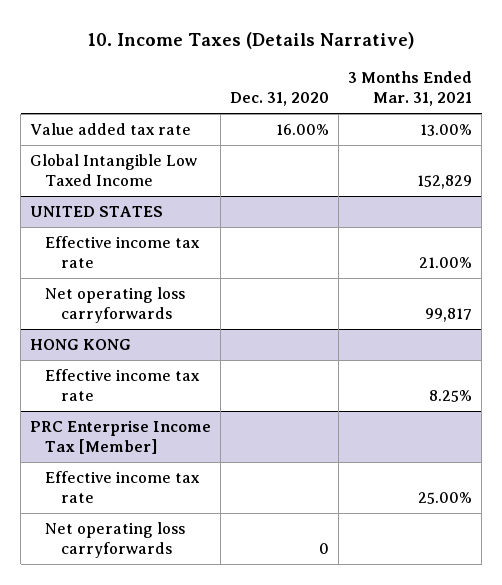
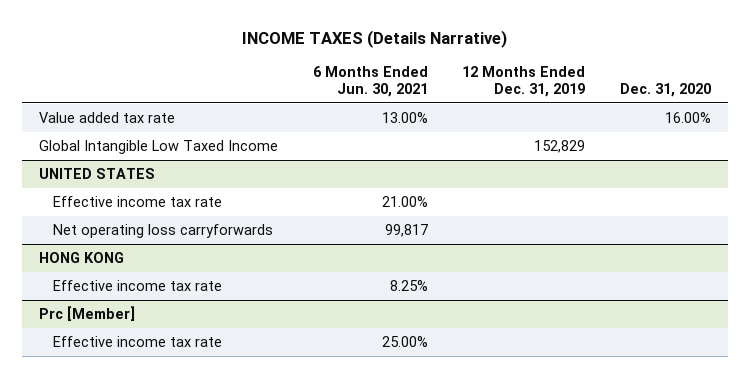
- 10. Income Taxes (Details Narrative)
+ INCOME TAXES (Details Narrative)
- | Dec. 31, 2020 | 3 Months Ended Mar. 31, 2021
+ | 6 Months Ended Jun. 30, 2021 | 12 Months Ended Dec. 31, 2019 | Dec. 31, 2020
- PRC Enterprise Income Tax [Member]
+ Prc [Member]
- Net operating loss carryforwards | 0 |

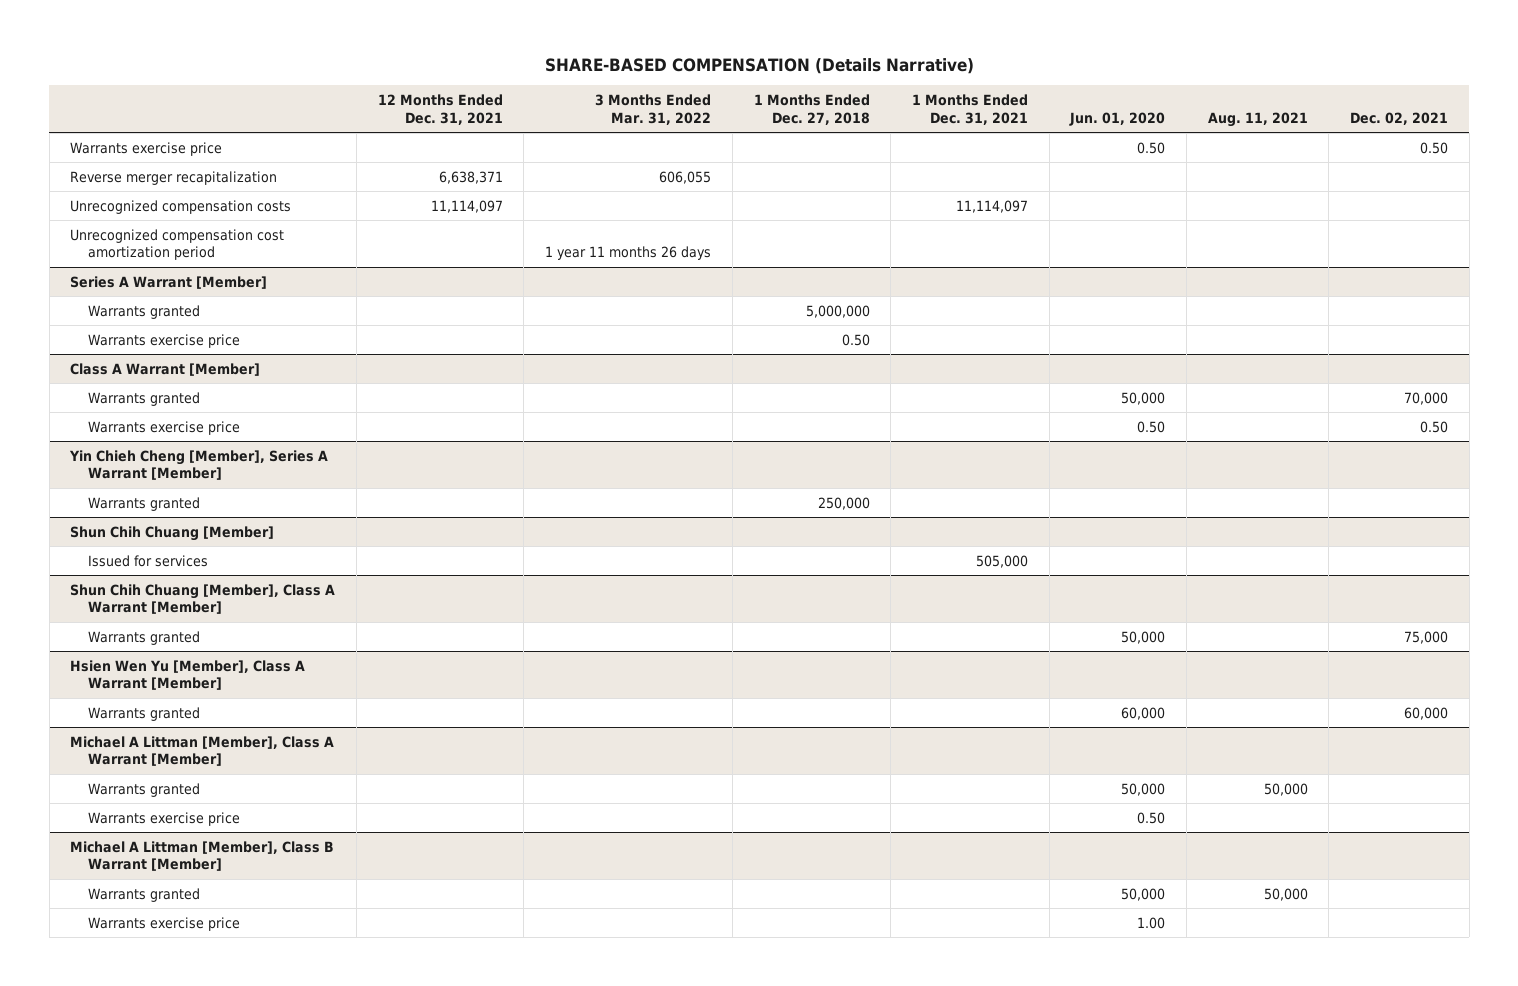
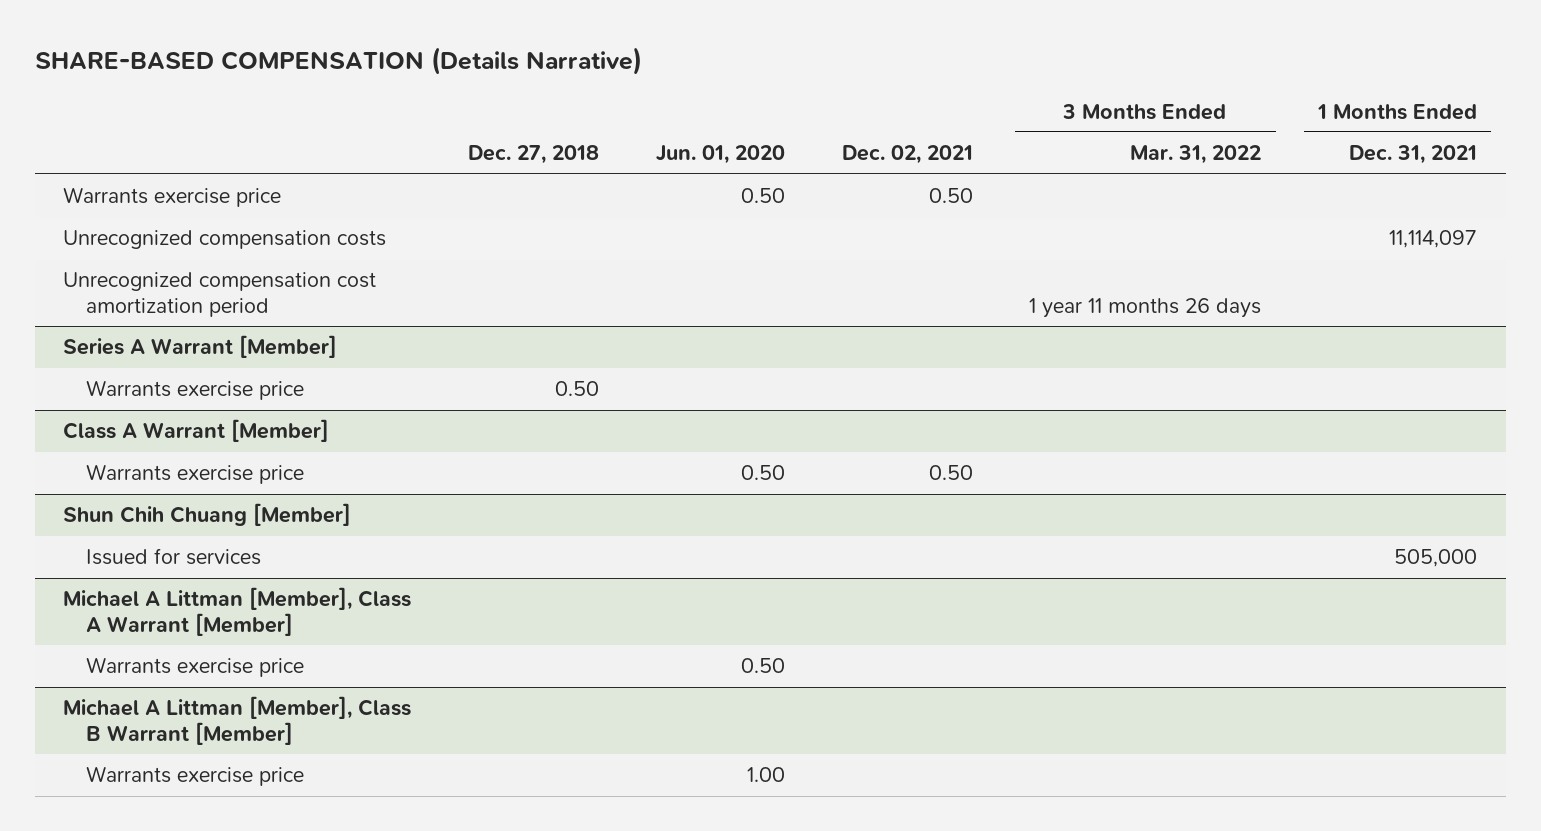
- | 12 Months Ended Dec. 31, 2021 | 3 Months Ended Mar. 31, 2022 | 1 Months Ended Dec. 27, 2018 | 1 Months Ended Dec. 31, 2021 | Jun. 01, 2020 | Aug. 11, 2021 | Dec. 02, 2021
+ | Dec. 27, 2018 | Jun. 01, 2020 | Dec. 02, 2021 | 3 Months Ended Mar. 31, 2022 | 1 Months Ended Dec. 31, 2021
- Reverse merger recapitalization | 6,638,371 | 606,055 | | | | |
@ Series A Warrant [Member]
- Warrants granted | | | 5,000,000 | | | |
@ Class A Warrant [Member]
- Warrants granted | | | | | 50,000 | | 70,000
- Yin Chieh Cheng [Member], Series A Warrant [Member]
- Warrants granted | | | 250,000 | | | |
- Shun Chih Chuang [Member], Class A Warrant [Member]
- Warrants granted | | | | | 50,000 | | 75,000
- Hsien Wen Yu [Member], Class A Warrant [Member]
- Warrants granted | | | | | 60,000 | | 60,000
@ Michael A Littman [Member], Class A Warrant [Member]
- Warrants granted | | | | | 50,000 | 50,000 |
@ Michael A Littman [Member], Class B Warrant [Member]
- Warrants granted | | | | | 50,000 | 50,000 |

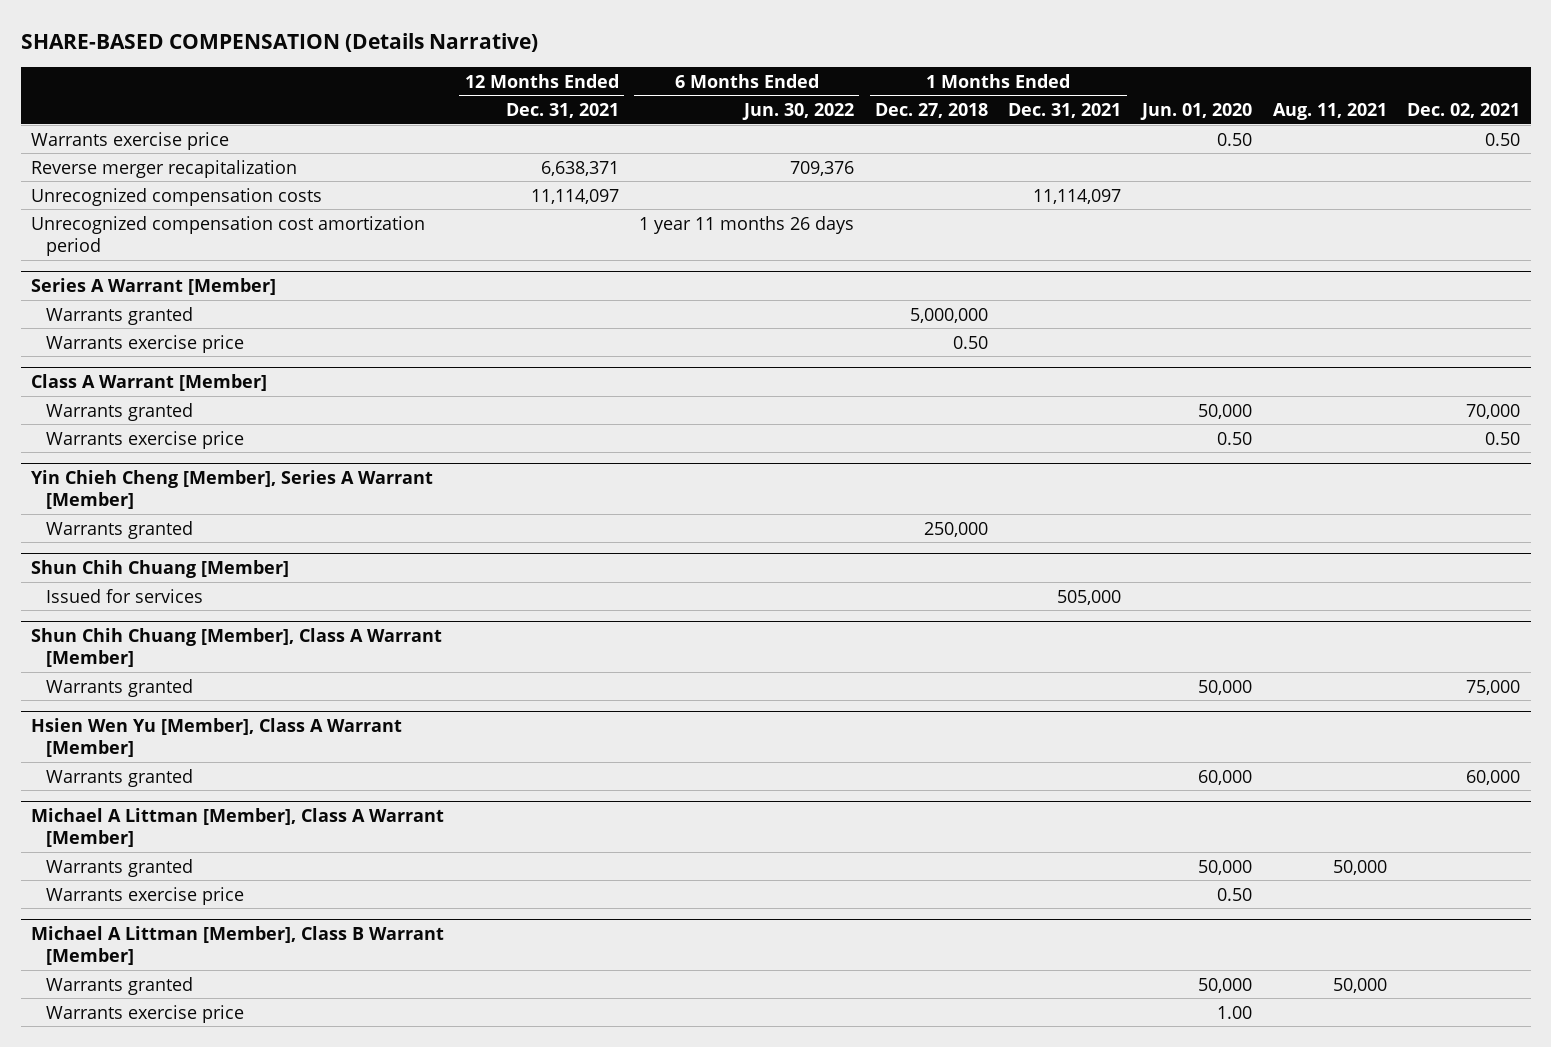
- | Dec. 27, 2018 | Jun. 01, 2020 | Dec. 02, 2021 | 3 Months Ended Mar. 31, 2022 | 1 Months Ended Dec. 31, 2021
+ | 12 Months Ended Dec. 31, 2021 | 6 Months Ended Jun. 30, 2022 | 1 Months Ended Dec. 27, 2018 | 1 Months Ended Dec. 31, 2021 | Jun. 01, 2020 | Aug. 11, 2021 | Dec. 02, 2021
+ Reverse merger recapitalization | 6,638,371 | 709,376 | | | | |
@ Series A Warrant [Member]
+ Warrants granted | | | 5,000,000 | | | |
@ Class A Warrant [Member]
+ Warrants granted | | | | | 50,000 | | 70,000
+ Yin Chieh Cheng [Member], Series A Warrant [Member]
+ Warrants granted | | | 250,000 | | | |
+ Shun Chih Chuang [Member], Class A Warrant [Member]
+ Warrants granted | | | | | 50,000 | | 75,000
+ Hsien Wen Yu [Member], Class A Warrant [Member]
+ Warrants granted | | | | | 60,000 | | 60,000
@ Michael A Littman [Member], Class A Warrant [Member]
+ Warrants granted | | | | | 50,000 | 50,000 |
@ Michael A Littman [Member], Class B Warrant [Member]
+ Warrants granted | | | | | 50,000 | 50,000 |

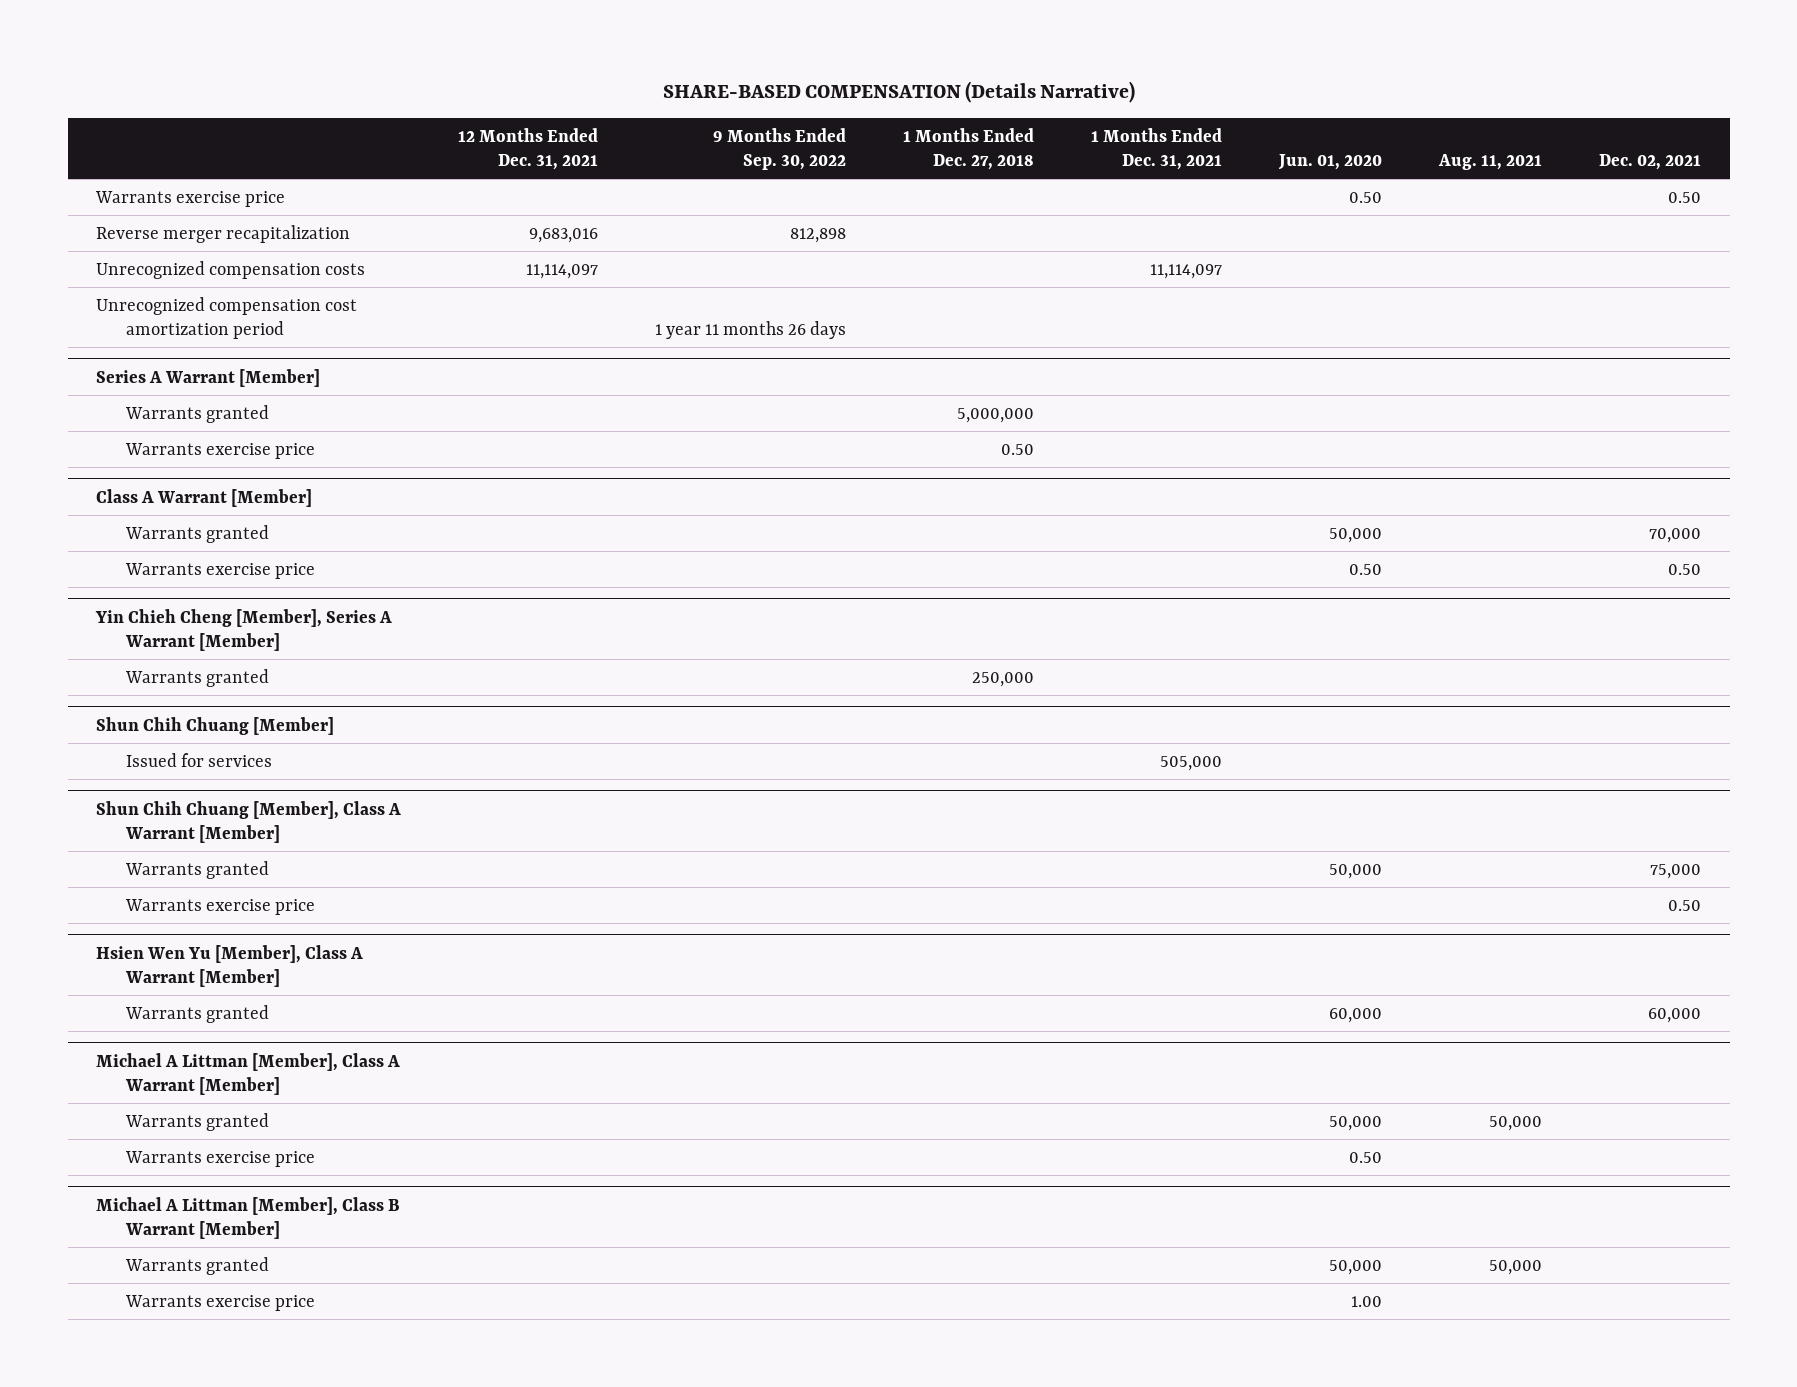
- | 12 Months Ended Dec. 31, 2021 | 6 Months Ended Jun. 30, 2022 | 1 Months Ended Dec. 27, 2018 | 1 Months Ended Dec. 31, 2021 | Jun. 01, 2020 | Aug. 11, 2021 | Dec. 02, 2021
+ | 12 Months Ended Dec. 31, 2021 | 9 Months Ended Sep. 30, 2022 | 1 Months Ended Dec. 27, 2018 | 1 Months Ended Dec. 31, 2021 | Jun. 01, 2020 | Aug. 11, 2021 | Dec. 02, 2021
- Reverse merger recapitalization | 6,638,371 | 709,376 | | | | |
+ Reverse merger recapitalization | 9,683,016 | 812,898 | | | | |
@ Shun Chih Chuang [Member], Class A Warrant [Member]
+ Warrants exercise price | | | | | | | 0.50

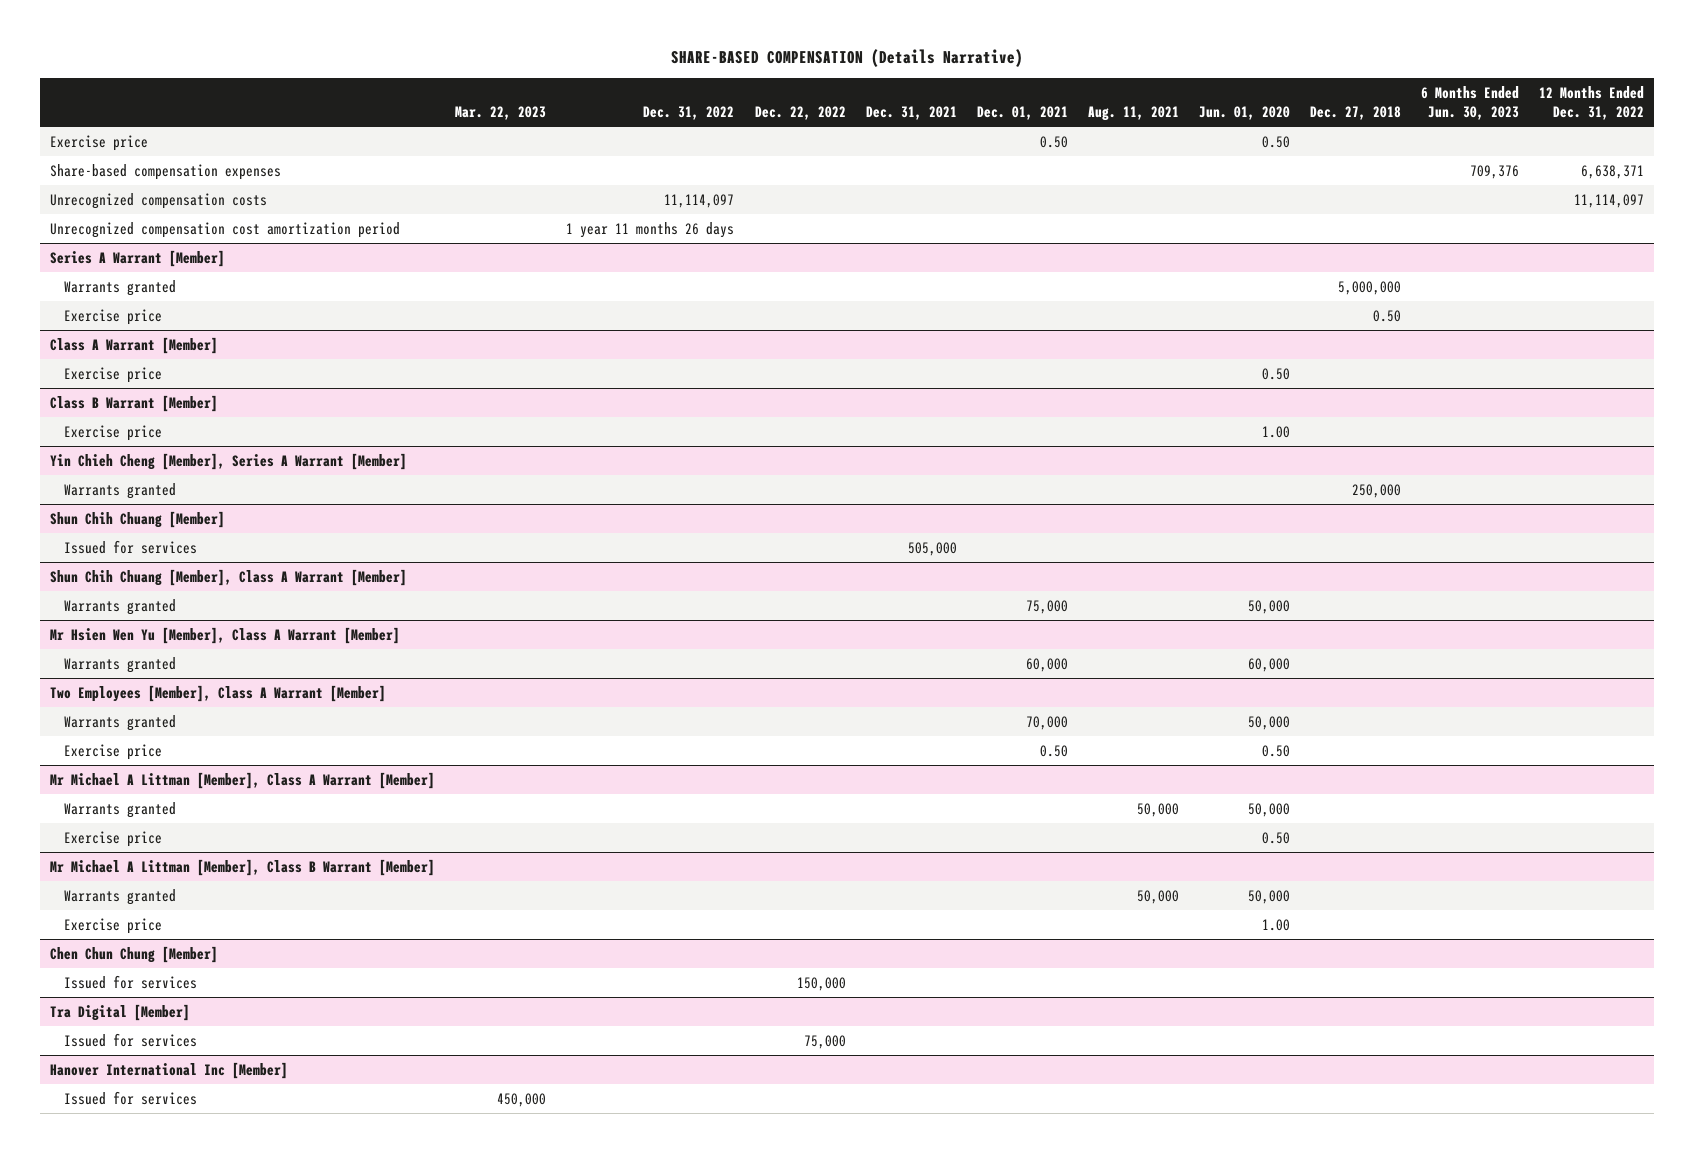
- | 12 Months Ended Dec. 31, 2021 | 9 Months Ended Sep. 30, 2022 | 1 Months Ended Dec. 27, 2018 | 1 Months Ended Dec. 31, 2021 | Jun. 01, 2020 | Aug. 11, 2021 | Dec. 02, 2021
+ | Mar. 22, 2023 | Dec. 31, 2022 | Dec. 22, 2022 | Dec. 31, 2021 | Dec. 01, 2021 | Aug. 11, 2021 | Jun. 01, 2020 | Dec. 27, 2018 | 6 Months Ended Jun. 30, 2023 | 12 Months Ended Dec. 31, 2022
- Warrants exercise price | | | | | 0.50 | | 0.50
- Reverse merger recapitalization | 9,683,016 | 812,898 | | | | |
+ Exercise price | | | | | 0.50 | | 0.50 | | |
+ Share-based compensation expenses | | | | | | | | | 709,376 | 6,638,371
@ Series A Warrant [Member]
- Warrants exercise price | | | 0.50 | | | |
+ Exercise price | | | | | | | | 0.50 | |
@ Class A Warrant [Member]
- Warrants granted | | | | | 50,000 | | 70,000
- Warrants exercise price | | | | | 0.50 | | 0.50
+ Exercise price | | | | | | | 0.50 | | |
+ Class B Warrant [Member]
+ Exercise price | | | | | | | 1.00 | | |
@ Shun Chih Chuang [Member], Class A Warrant [Member]
- Warrants exercise price | | | | | | | 0.50
- Hsien Wen Yu [Member], Class A Warrant [Member]
+ Mr Hsien Wen Yu [Member], Class A Warrant [Member]
- Michael A Littman [Member], Class A Warrant [Member]
+ Two Employees [Member], Class A Warrant [Member]
+ Warrants granted | | | | | 70,000 | | 50,000 | | |
+ Exercise price | | | | | 0.50 | | 0.50 | | |
+ Mr Michael A Littman [Member], Class A Warrant [Member]
- Warrants exercise price | | | | | 0.50 | |
- Michael A Littman [Member], Class B Warrant [Member]
+ Exercise price | | | | | | | 0.50 | | |
+ Mr Michael A Littman [Member], Class B Warrant [Member]
- Warrants exercise price | | | | | 1.00 | |
+ Exercise price | | | | | | | 1.00 | | |
+ Chen Chun Chung [Member]
+ Issued for services | | | 150,000 | | | | | | |
+ Tra Digital [Member]
+ Issued for services | | | 75,000 | | | | | | |
+ Hanover International Inc [Member]
+ Issued for services | 450,000 | | | | | | | | |

